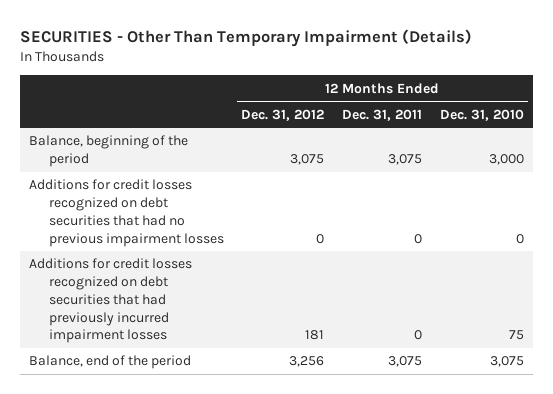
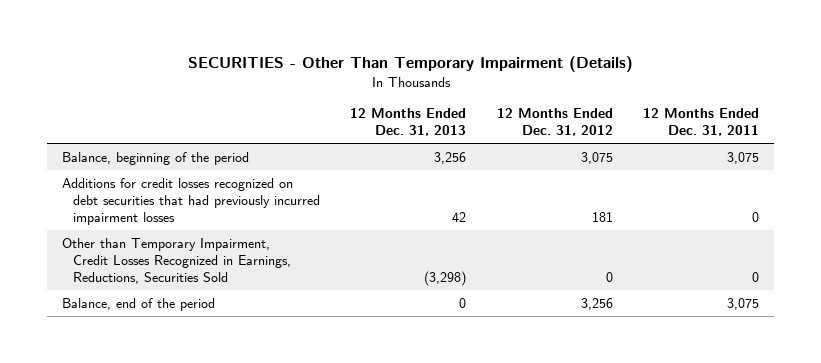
- | 12 Months Ended Dec. 31, 2012 | 12 Months Ended Dec. 31, 2011 | 12 Months Ended Dec. 31, 2010
+ | 12 Months Ended Dec. 31, 2013 | 12 Months Ended Dec. 31, 2012 | 12 Months Ended Dec. 31, 2011
- Additions for credit losses recognized on debt securities that had no previous impairment losses | 0 | 0 | 0
+ Other than Temporary Impairment, Credit Losses Recognized in Earnings, Reductions, Securities Sold | (3,298) | 0 | 0

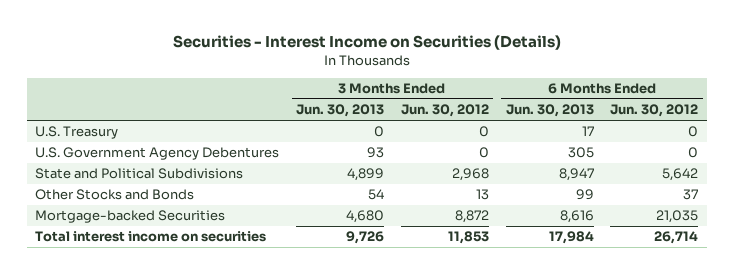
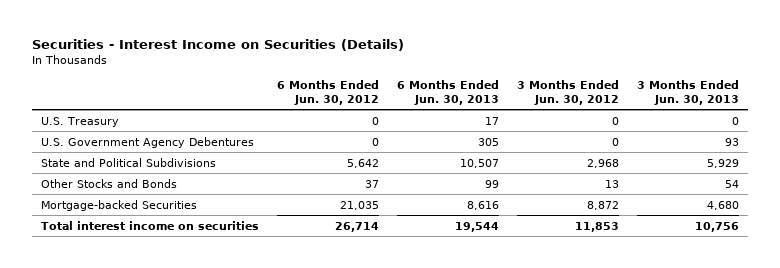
- | 3 Months Ended Jun. 30, 2013 | 3 Months Ended Jun. 30, 2012 | 6 Months Ended Jun. 30, 2013 | 6 Months Ended Jun. 30, 2012
+ | 6 Months Ended Jun. 30, 2012 | 6 Months Ended Jun. 30, 2013 | 3 Months Ended Jun. 30, 2012 | 3 Months Ended Jun. 30, 2013
- State and Political Subdivisions | 4,899 | 2,968 | 8,947 | 5,642
+ State and Political Subdivisions | 5,642 | 10,507 | 2,968 | 5,929
- Total interest income on securities | 9,726 | 11,853 | 17,984 | 26,714
+ Total interest income on securities | 26,714 | 19,544 | 11,853 | 10,756

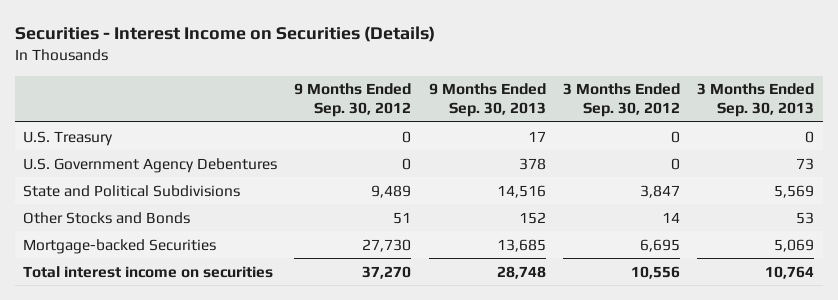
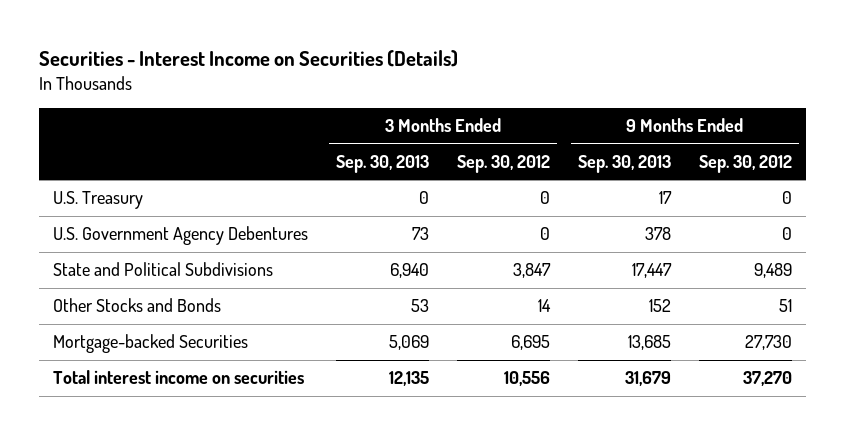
- | 9 Months Ended Sep. 30, 2012 | 9 Months Ended Sep. 30, 2013 | 3 Months Ended Sep. 30, 2012 | 3 Months Ended Sep. 30, 2013
+ | 3 Months Ended Sep. 30, 2013 | 3 Months Ended Sep. 30, 2012 | 9 Months Ended Sep. 30, 2013 | 9 Months Ended Sep. 30, 2012
- State and Political Subdivisions | 9,489 | 14,516 | 3,847 | 5,569
+ State and Political Subdivisions | 6,940 | 3,847 | 17,447 | 9,489
- Total interest income on securities | 37,270 | 28,748 | 10,556 | 10,764
+ Total interest income on securities | 12,135 | 10,556 | 31,679 | 37,270

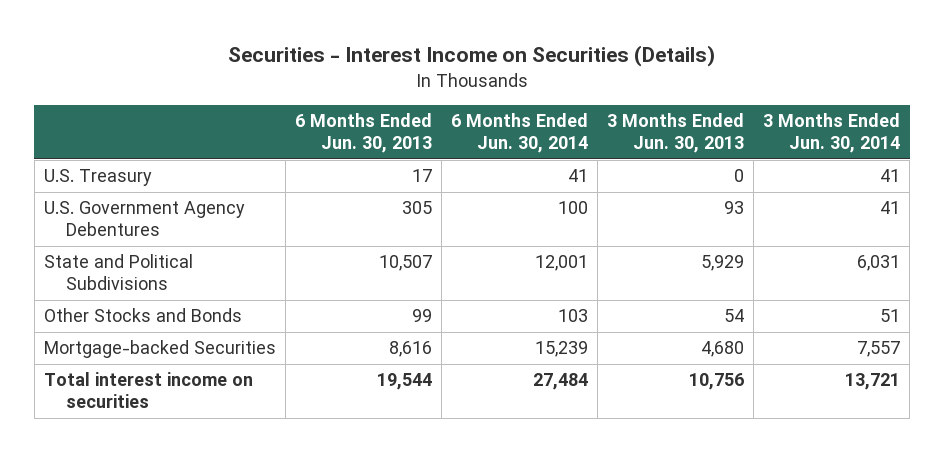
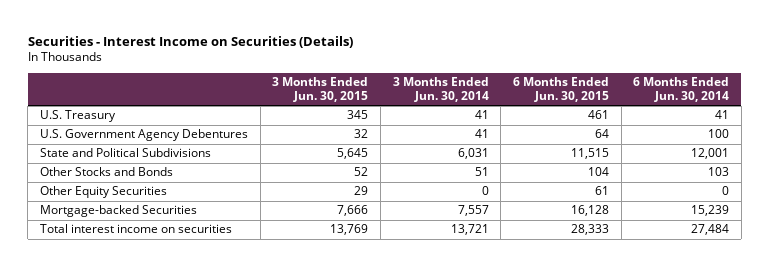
- | 6 Months Ended Jun. 30, 2013 | 6 Months Ended Jun. 30, 2014 | 3 Months Ended Jun. 30, 2013 | 3 Months Ended Jun. 30, 2014
+ | 3 Months Ended Jun. 30, 2015 | 3 Months Ended Jun. 30, 2014 | 6 Months Ended Jun. 30, 2015 | 6 Months Ended Jun. 30, 2014
+ Other Equity Securities | 29 | 0 | 61 | 0

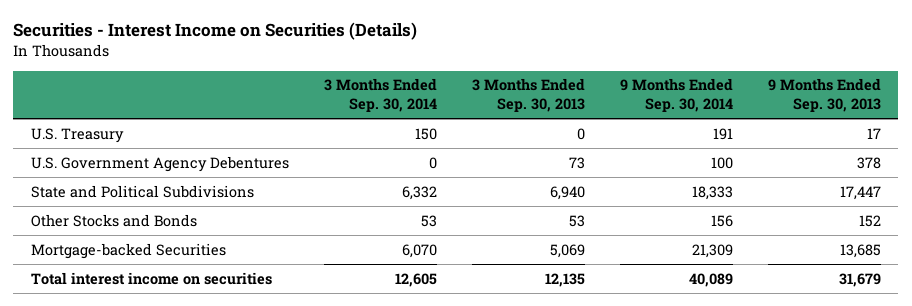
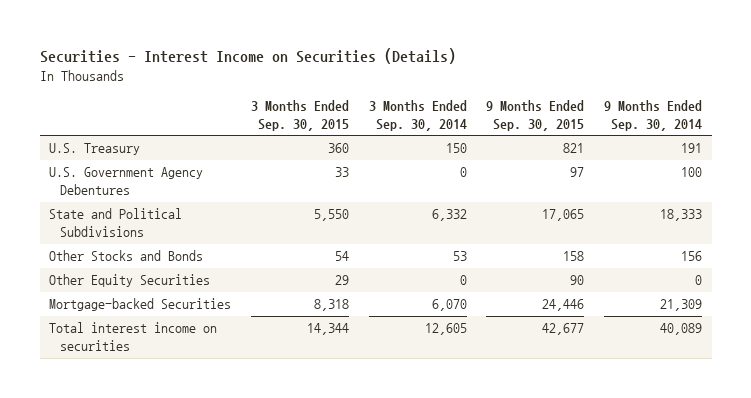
- | 3 Months Ended Sep. 30, 2014 | 3 Months Ended Sep. 30, 2013 | 9 Months Ended Sep. 30, 2014 | 9 Months Ended Sep. 30, 2013
+ | 3 Months Ended Sep. 30, 2015 | 3 Months Ended Sep. 30, 2014 | 9 Months Ended Sep. 30, 2015 | 9 Months Ended Sep. 30, 2014
+ Other Equity Securities | 29 | 0 | 90 | 0

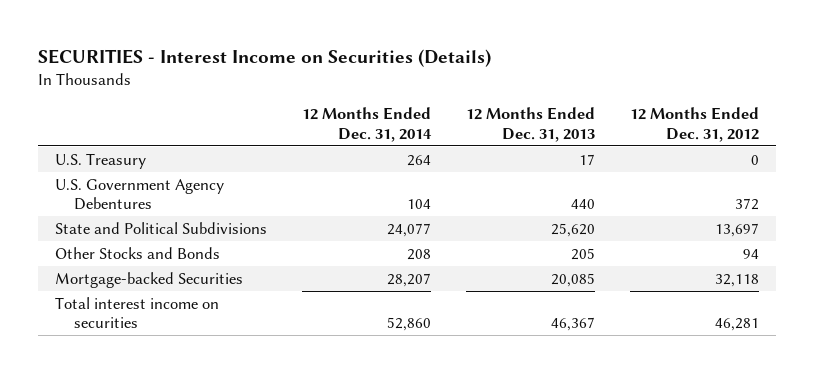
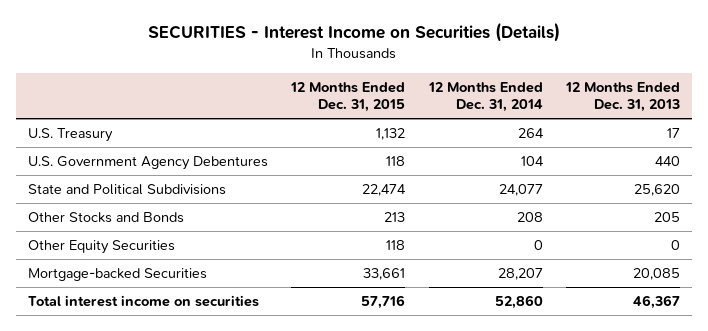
- | 12 Months Ended Dec. 31, 2014 | 12 Months Ended Dec. 31, 2013 | 12 Months Ended Dec. 31, 2012
+ | 12 Months Ended Dec. 31, 2015 | 12 Months Ended Dec. 31, 2014 | 12 Months Ended Dec. 31, 2013
+ Other Equity Securities | 118 | 0 | 0

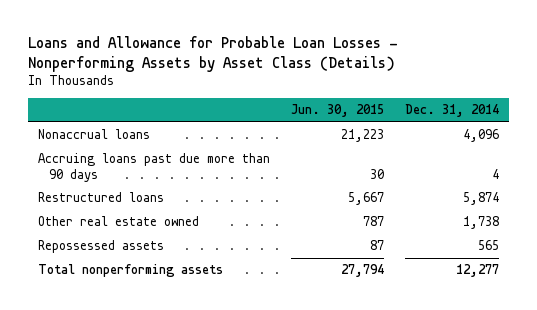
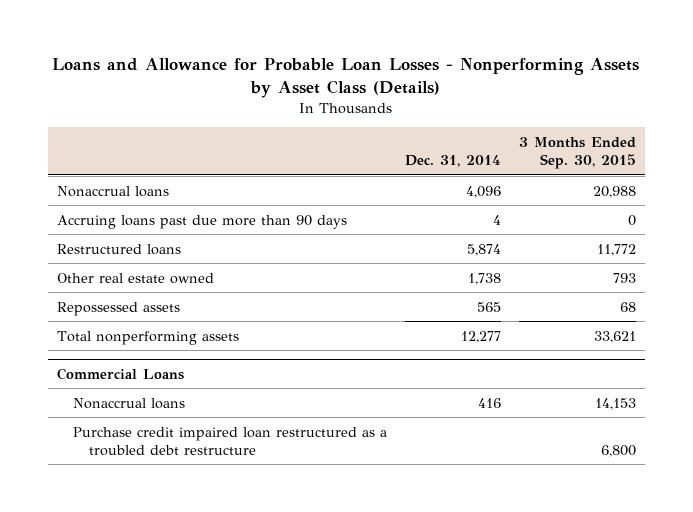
- | Jun. 30, 2015 | Dec. 31, 2014
+ | Dec. 31, 2014 | 3 Months Ended Sep. 30, 2015
+ Commercial Loans
+ Nonaccrual loans | 416 | 14,153
+ Purchase credit impaired loan restructured as a troubled debt restructure | | 6,800

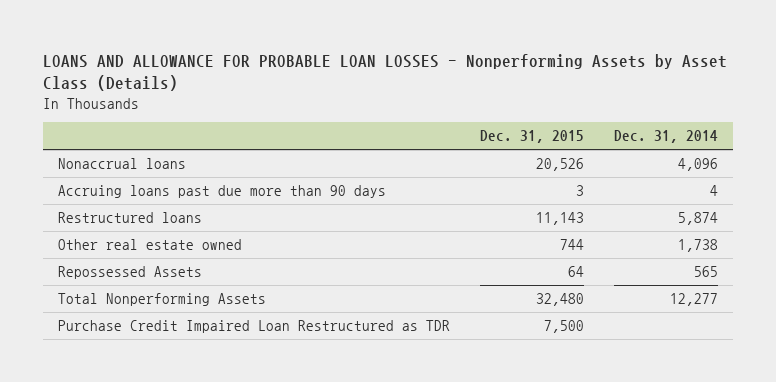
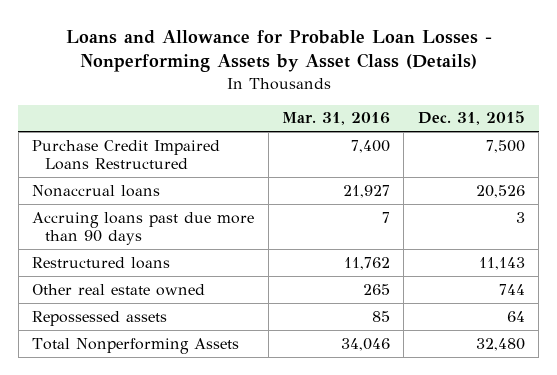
- LOANS AND ALLOWANCE FOR PROBABLE LOAN LOSSES - Nonperforming Assets by Asset Class (Details)
+ Loans and Allowance for Probable Loan Losses - Nonperforming Assets by Asset Class (Details)
- | Dec. 31, 2015 | Dec. 31, 2014
+ | Mar. 31, 2016 | Dec. 31, 2015
+ Purchase Credit Impaired Loans Restructured | 7,400 | 7,500
- Repossessed Assets | 64 | 565
+ Repossessed assets | 85 | 64
- Purchase Credit Impaired Loan Restructured as TDR | 7,500 |

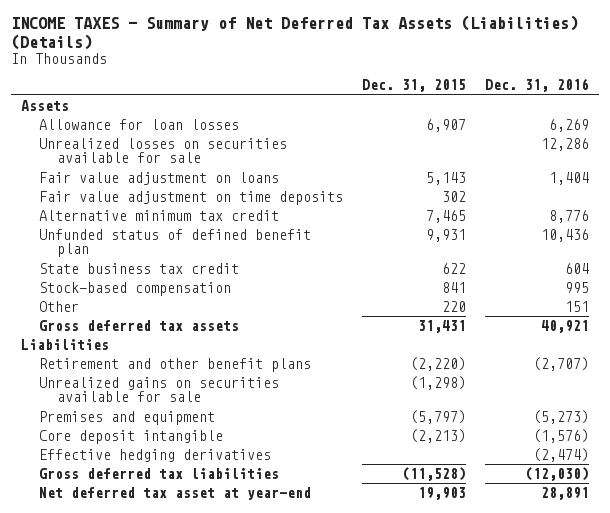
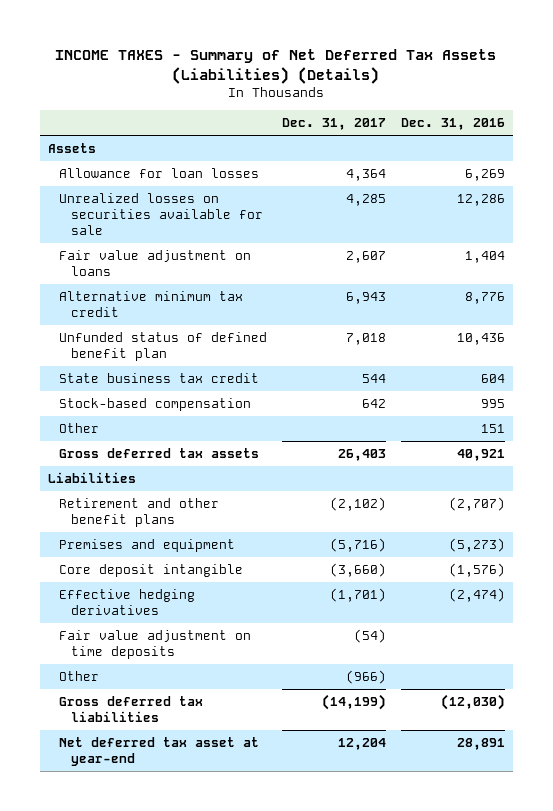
- | Dec. 31, 2015 | Dec. 31, 2016
+ | Dec. 31, 2017 | Dec. 31, 2016
- Unrealized gains on securities available for sale | (1,298) |
moved down: Fair value adjustment on time deposits | (54) |
+ Other | (966) |

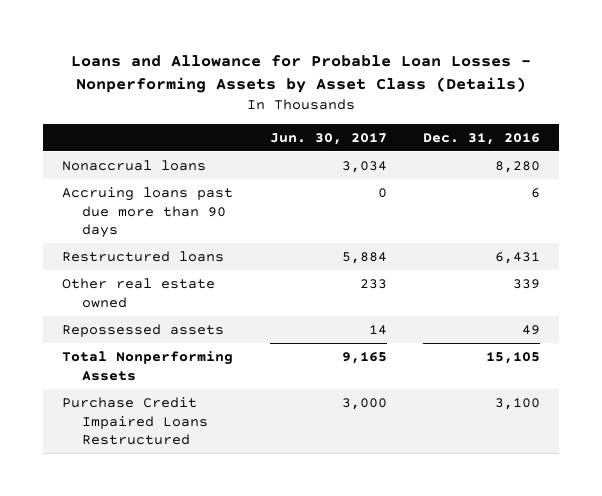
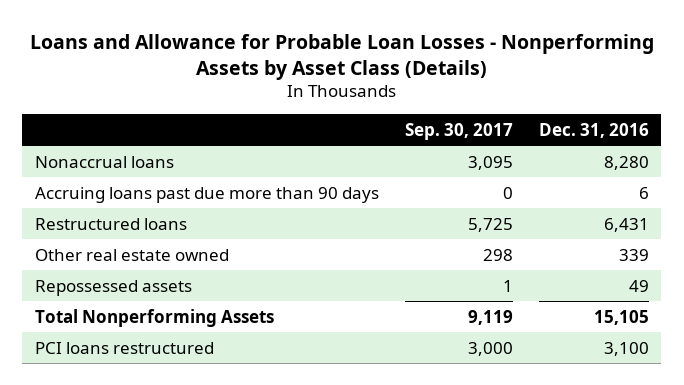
- | Jun. 30, 2017 | Dec. 31, 2016
+ | Sep. 30, 2017 | Dec. 31, 2016
- Purchase Credit Impaired Loans Restructured | 3,000 | 3,100
+ PCI loans restructured | 3,000 | 3,100

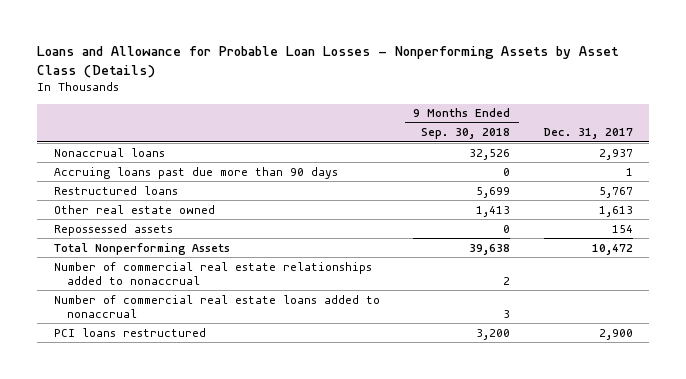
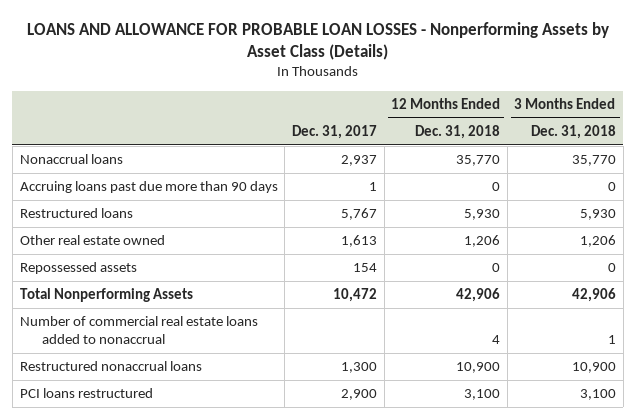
- Loans and Allowance for Probable Loan Losses - Nonperforming Assets by Asset Class (Details)
+ LOANS AND ALLOWANCE FOR PROBABLE LOAN LOSSES - Nonperforming Assets by Asset Class (Details)
- | 9 Months Ended Sep. 30, 2018 | Dec. 31, 2017
+ | Dec. 31, 2017 | 12 Months Ended Dec. 31, 2018 | 3 Months Ended Dec. 31, 2018
- Number of commercial real estate relationships added to nonaccrual | 2 |
+ Restructured nonaccrual loans | 1,300 | 10,900 | 10,900

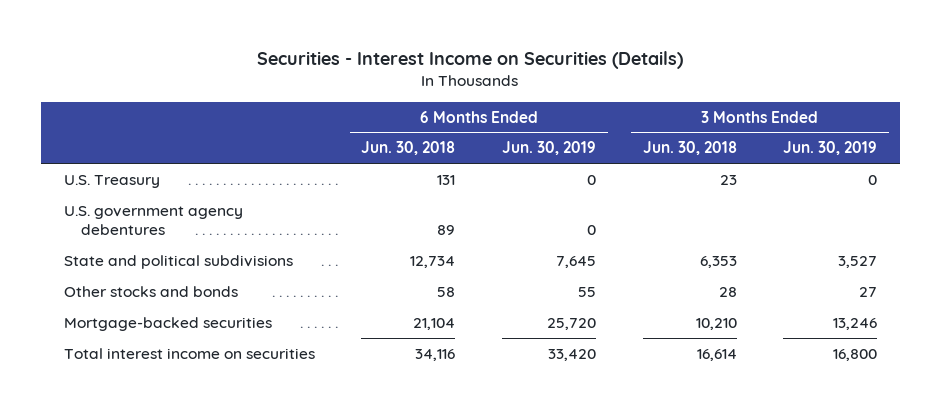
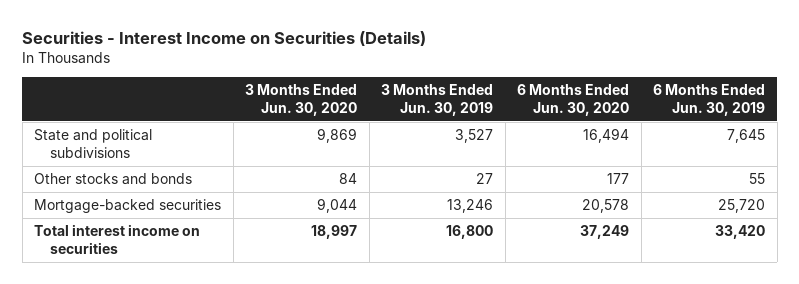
- | 6 Months Ended Jun. 30, 2018 | 6 Months Ended Jun. 30, 2019 | 3 Months Ended Jun. 30, 2018 | 3 Months Ended Jun. 30, 2019
+ | 3 Months Ended Jun. 30, 2020 | 3 Months Ended Jun. 30, 2019 | 6 Months Ended Jun. 30, 2020 | 6 Months Ended Jun. 30, 2019
- U.S. Treasury | 131 | 0 | 23 | 0
- U.S. government agency debentures | 89 | 0 | |

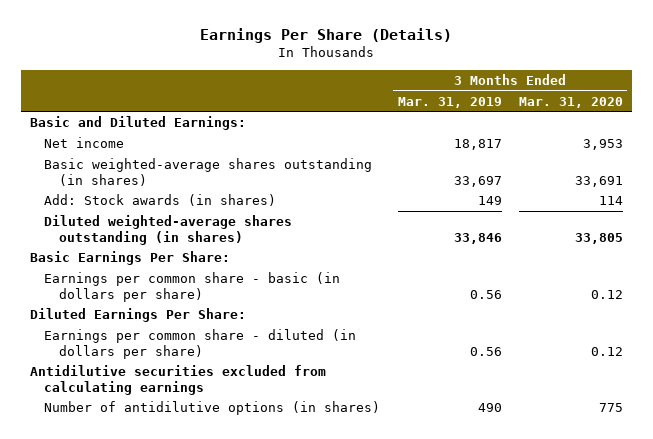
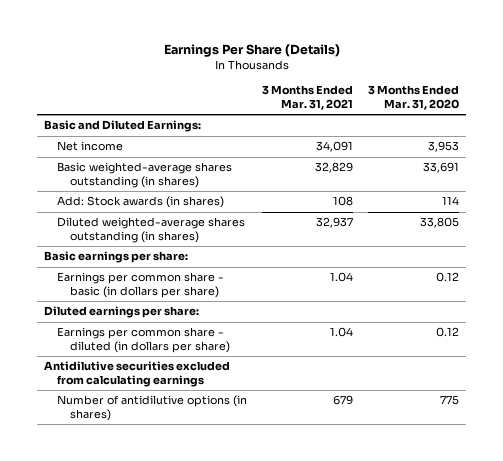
- | 3 Months Ended Mar. 31, 2019 | 3 Months Ended Mar. 31, 2020
+ | 3 Months Ended Mar. 31, 2021 | 3 Months Ended Mar. 31, 2020
- Basic Earnings Per Share:
+ Basic earnings per share:
- Diluted Earnings Per Share:
+ Diluted earnings per share:

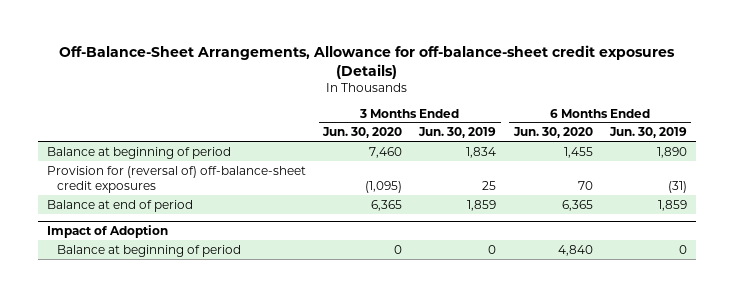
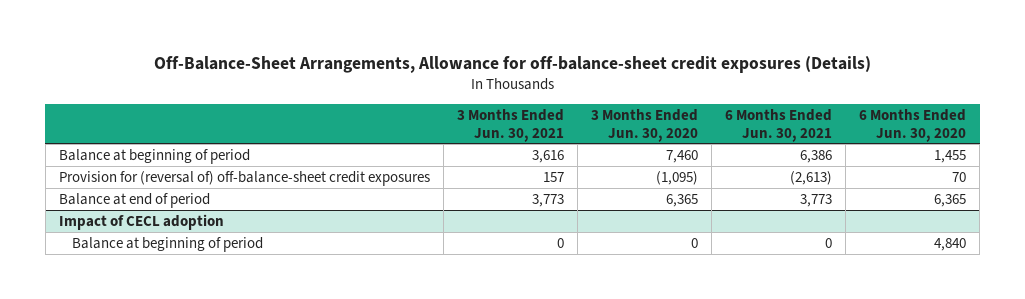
- | 3 Months Ended Jun. 30, 2020 | 3 Months Ended Jun. 30, 2019 | 6 Months Ended Jun. 30, 2020 | 6 Months Ended Jun. 30, 2019
+ | 3 Months Ended Jun. 30, 2021 | 3 Months Ended Jun. 30, 2020 | 6 Months Ended Jun. 30, 2021 | 6 Months Ended Jun. 30, 2020
- Impact of Adoption
+ Impact of CECL adoption

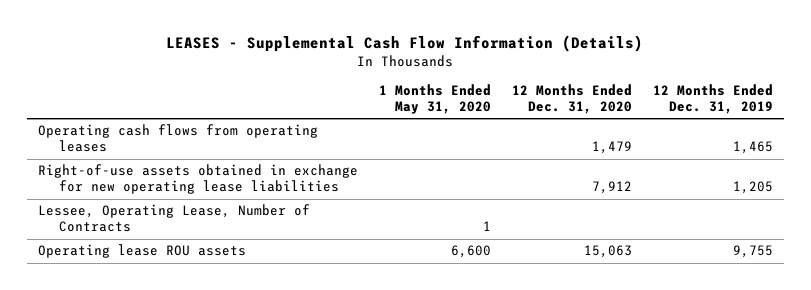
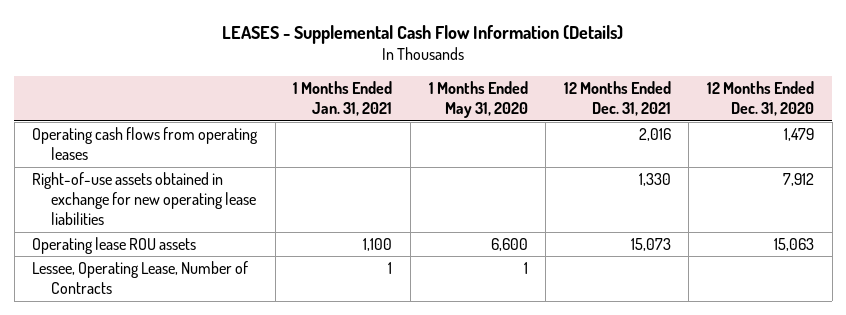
- | 1 Months Ended May 31, 2020 | 12 Months Ended Dec. 31, 2020 | 12 Months Ended Dec. 31, 2019
+ | 1 Months Ended Jan. 31, 2021 | 1 Months Ended May 31, 2020 | 12 Months Ended Dec. 31, 2021 | 12 Months Ended Dec. 31, 2020
moved down: Lessee, Operating Lease, Number of Contracts | 1 | 1 | |

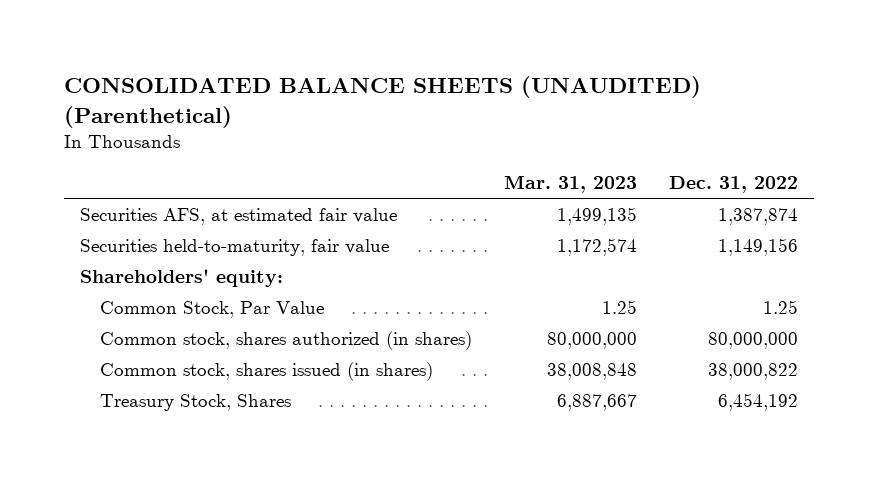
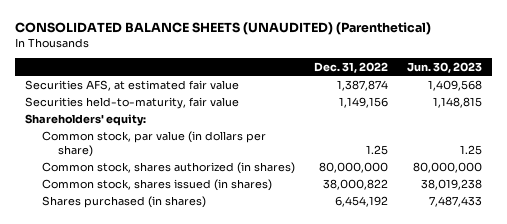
- | Mar. 31, 2023 | Dec. 31, 2022
+ | Dec. 31, 2022 | Jun. 30, 2023
- Common Stock, Par Value | 1.25 | 1.25
+ Common stock, par value (in dollars per share) | 1.25 | 1.25
- Treasury Stock, Shares | 6,887,667 | 6,454,192
+ Shares purchased (in shares) | 6,454,192 | 7,487,433

